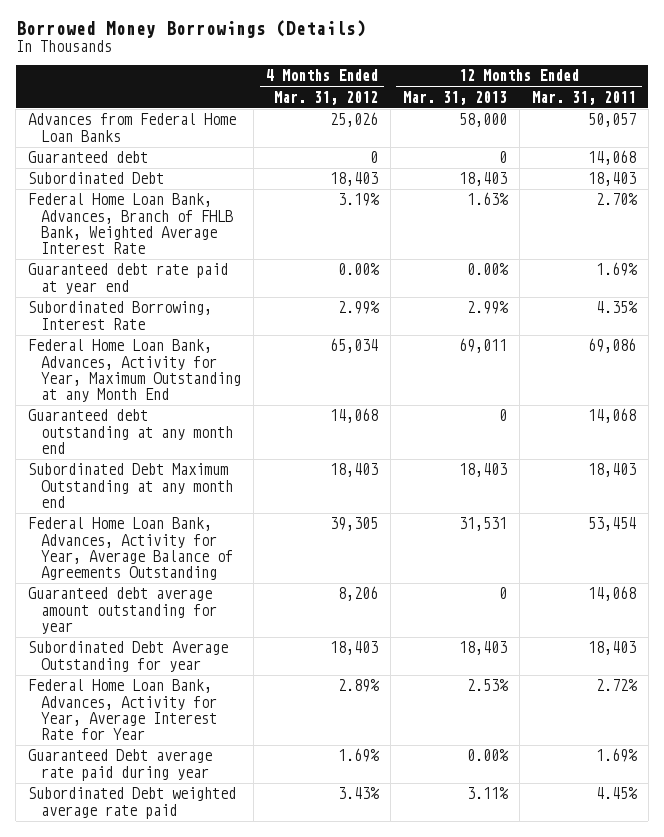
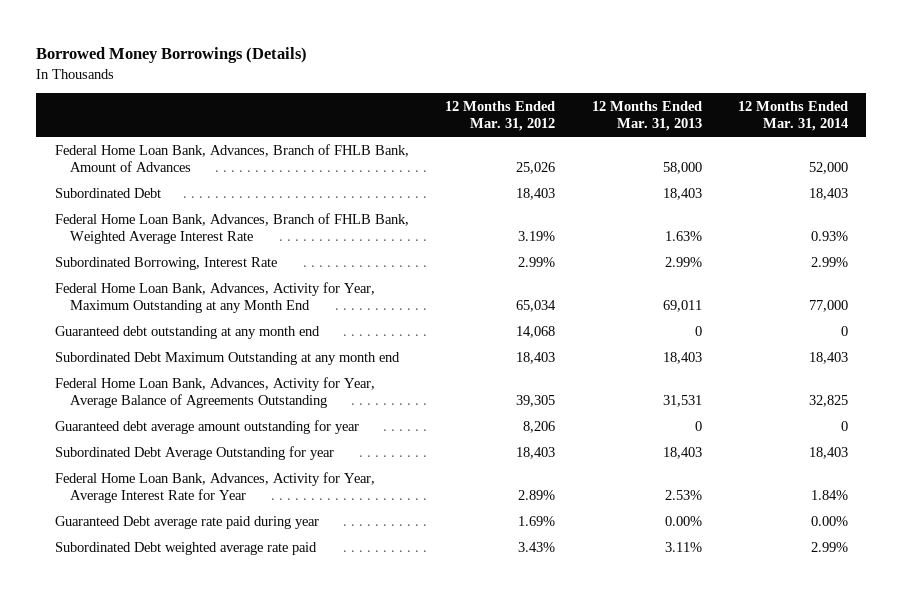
- | 4 Months Ended Mar. 31, 2012 | 12 Months Ended Mar. 31, 2013 | 12 Months Ended Mar. 31, 2011
+ | 12 Months Ended Mar. 31, 2012 | 12 Months Ended Mar. 31, 2013 | 12 Months Ended Mar. 31, 2014
- Advances from Federal Home Loan Banks | 25,026 | 58,000 | 50,057
- Guaranteed debt | 0 | 0 | 14,068
+ Federal Home Loan Bank, Advances, Branch of FHLB Bank, Amount of Advances | 25,026 | 58,000 | 52,000
- Guaranteed debt rate paid at year end | 0.00% | 0.00% | 1.69%

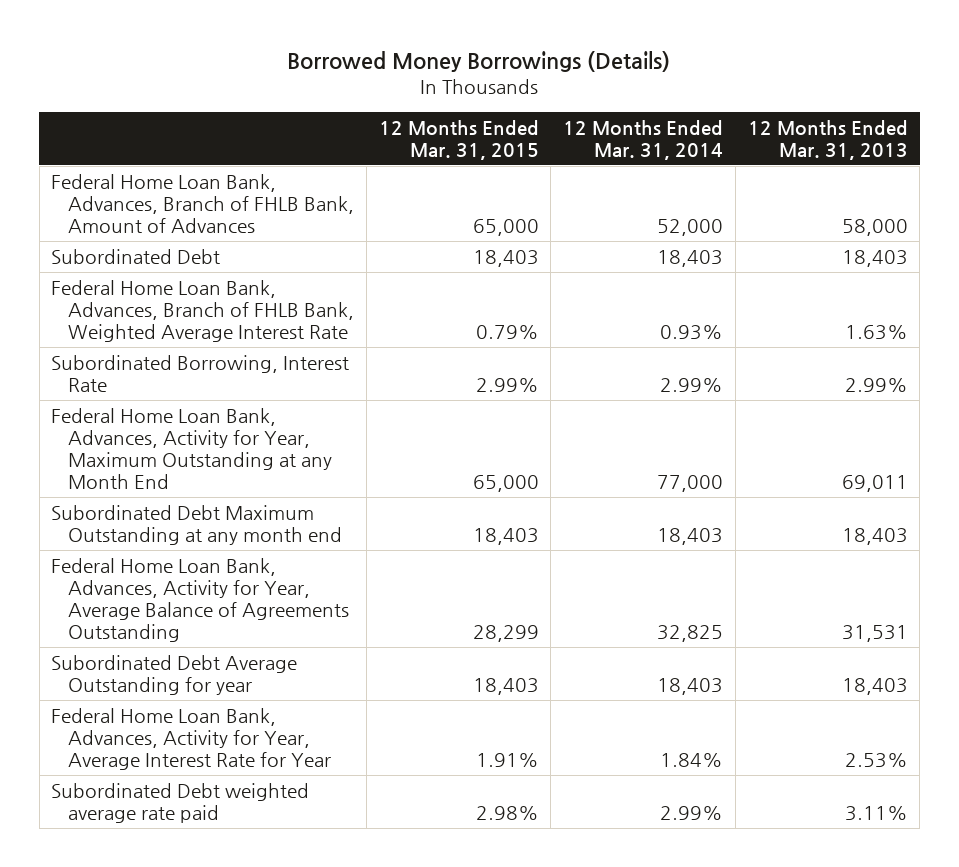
- | 12 Months Ended Mar. 31, 2012 | 12 Months Ended Mar. 31, 2013 | 12 Months Ended Mar. 31, 2014
+ | 12 Months Ended Mar. 31, 2015 | 12 Months Ended Mar. 31, 2014 | 12 Months Ended Mar. 31, 2013
- Guaranteed debt outstanding at any month end | 14,068 | 0 | 0
- Guaranteed debt average amount outstanding for year | 8,206 | 0 | 0
- Guaranteed Debt average rate paid during year | 1.69% | 0.00% | 0.00%

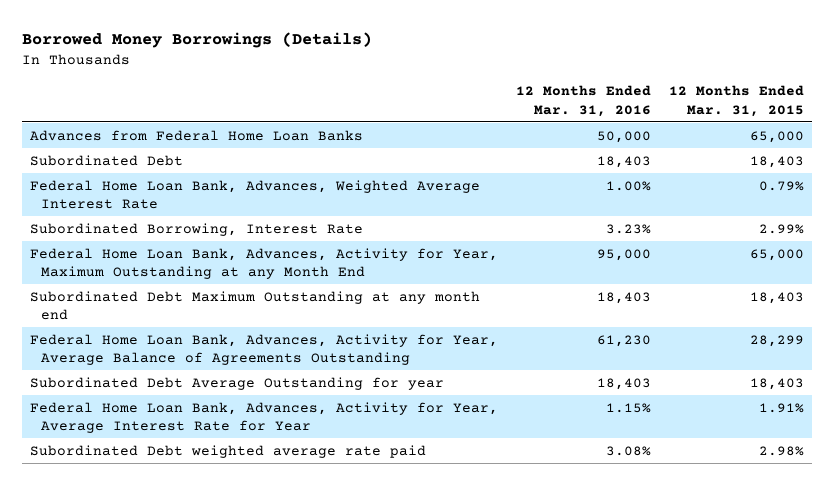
- | 12 Months Ended Mar. 31, 2015 | 12 Months Ended Mar. 31, 2014 | 12 Months Ended Mar. 31, 2013
+ | 12 Months Ended Mar. 31, 2016 | 12 Months Ended Mar. 31, 2015
- Federal Home Loan Bank, Advances, Branch of FHLB Bank, Amount of Advances | 65,000 | 52,000 | 58,000
+ Advances from Federal Home Loan Banks | 50,000 | 65,000
- Federal Home Loan Bank, Advances, Branch of FHLB Bank, Weighted Average Interest Rate | 0.79% | 0.93% | 1.63%
+ Federal Home Loan Bank, Advances, Weighted Average Interest Rate | 1.00% | 0.79%

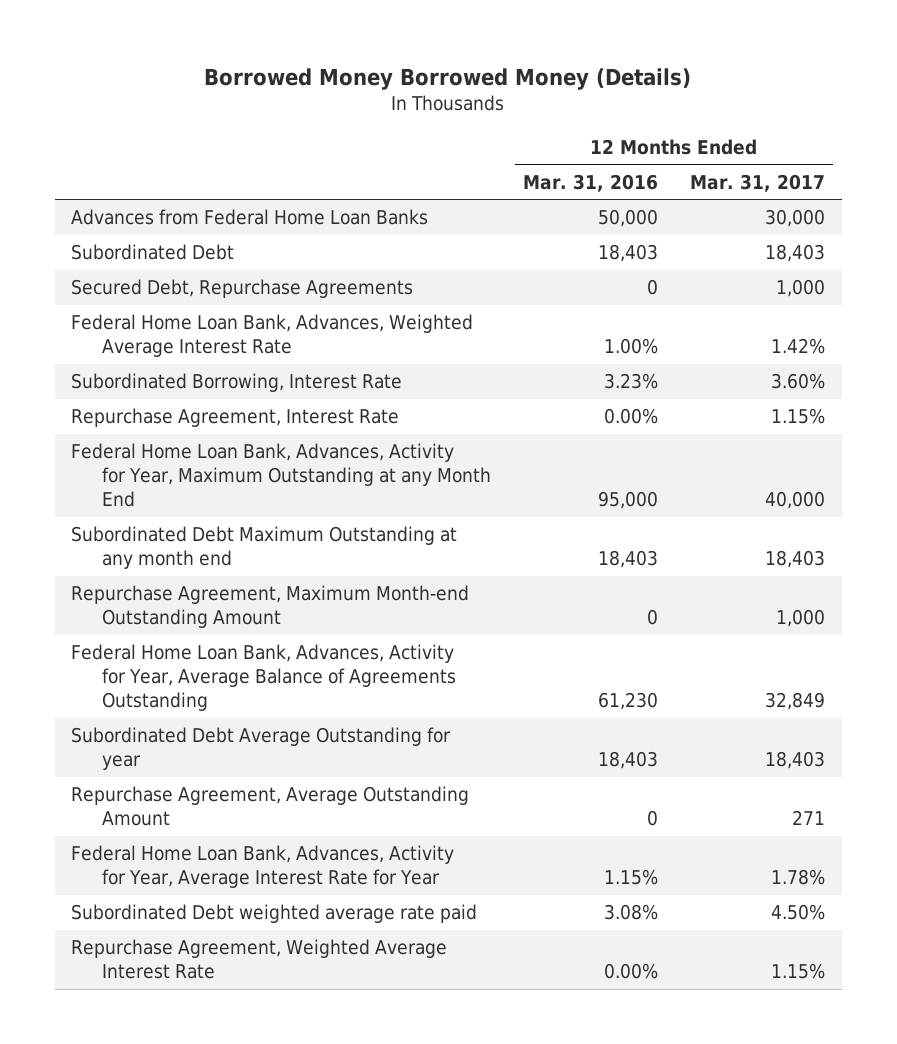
- Borrowed Money Borrowings (Details)
+ Borrowed Money Borrowed Money (Details)
- | 12 Months Ended Mar. 31, 2016 | 12 Months Ended Mar. 31, 2015
+ | 12 Months Ended Mar. 31, 2016 | 12 Months Ended Mar. 31, 2017
+ Secured Debt, Repurchase Agreements | 0 | 1,000
+ Repurchase Agreement, Interest Rate | 0.00% | 1.15%
+ Repurchase Agreement, Maximum Month-end Outstanding Amount | 0 | 1,000
+ Repurchase Agreement, Average Outstanding Amount | 0 | 271
+ Repurchase Agreement, Weighted Average Interest Rate | 0.00% | 1.15%

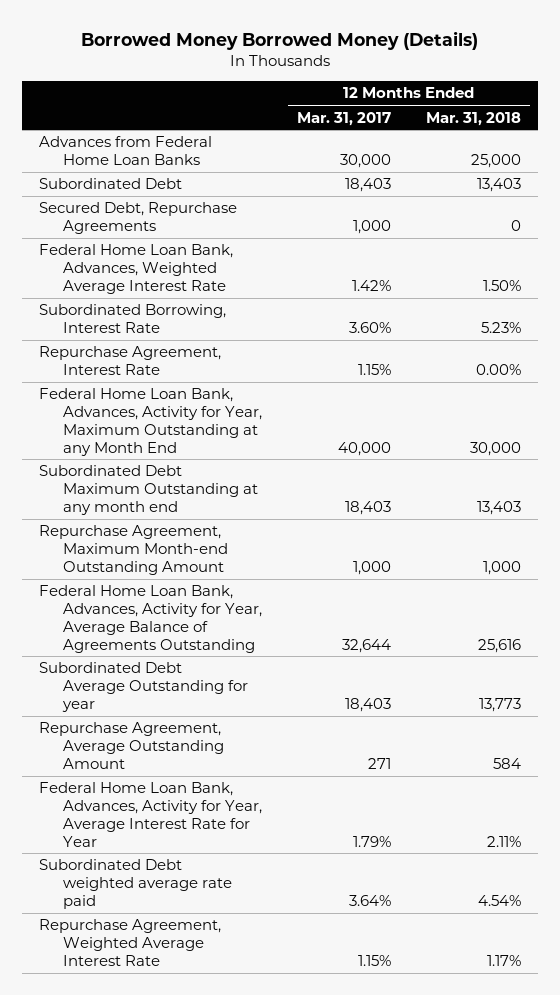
- | 12 Months Ended Mar. 31, 2016 | 12 Months Ended Mar. 31, 2017
+ | 12 Months Ended Mar. 31, 2017 | 12 Months Ended Mar. 31, 2018
- Federal Home Loan Bank, Advances, Activity for Year, Average Balance of Agreements Outstanding | 61,230 | 32,849
+ Federal Home Loan Bank, Advances, Activity for Year, Average Balance of Agreements Outstanding | 32,644 | 25,616
- Federal Home Loan Bank, Advances, Activity for Year, Average Interest Rate for Year | 1.15% | 1.78%
- Subordinated Debt weighted average rate paid | 3.08% | 4.50%
+ Federal Home Loan Bank, Advances, Activity for Year, Average Interest Rate for Year | 1.79% | 2.11%
+ Subordinated Debt weighted average rate paid | 3.64% | 4.54%

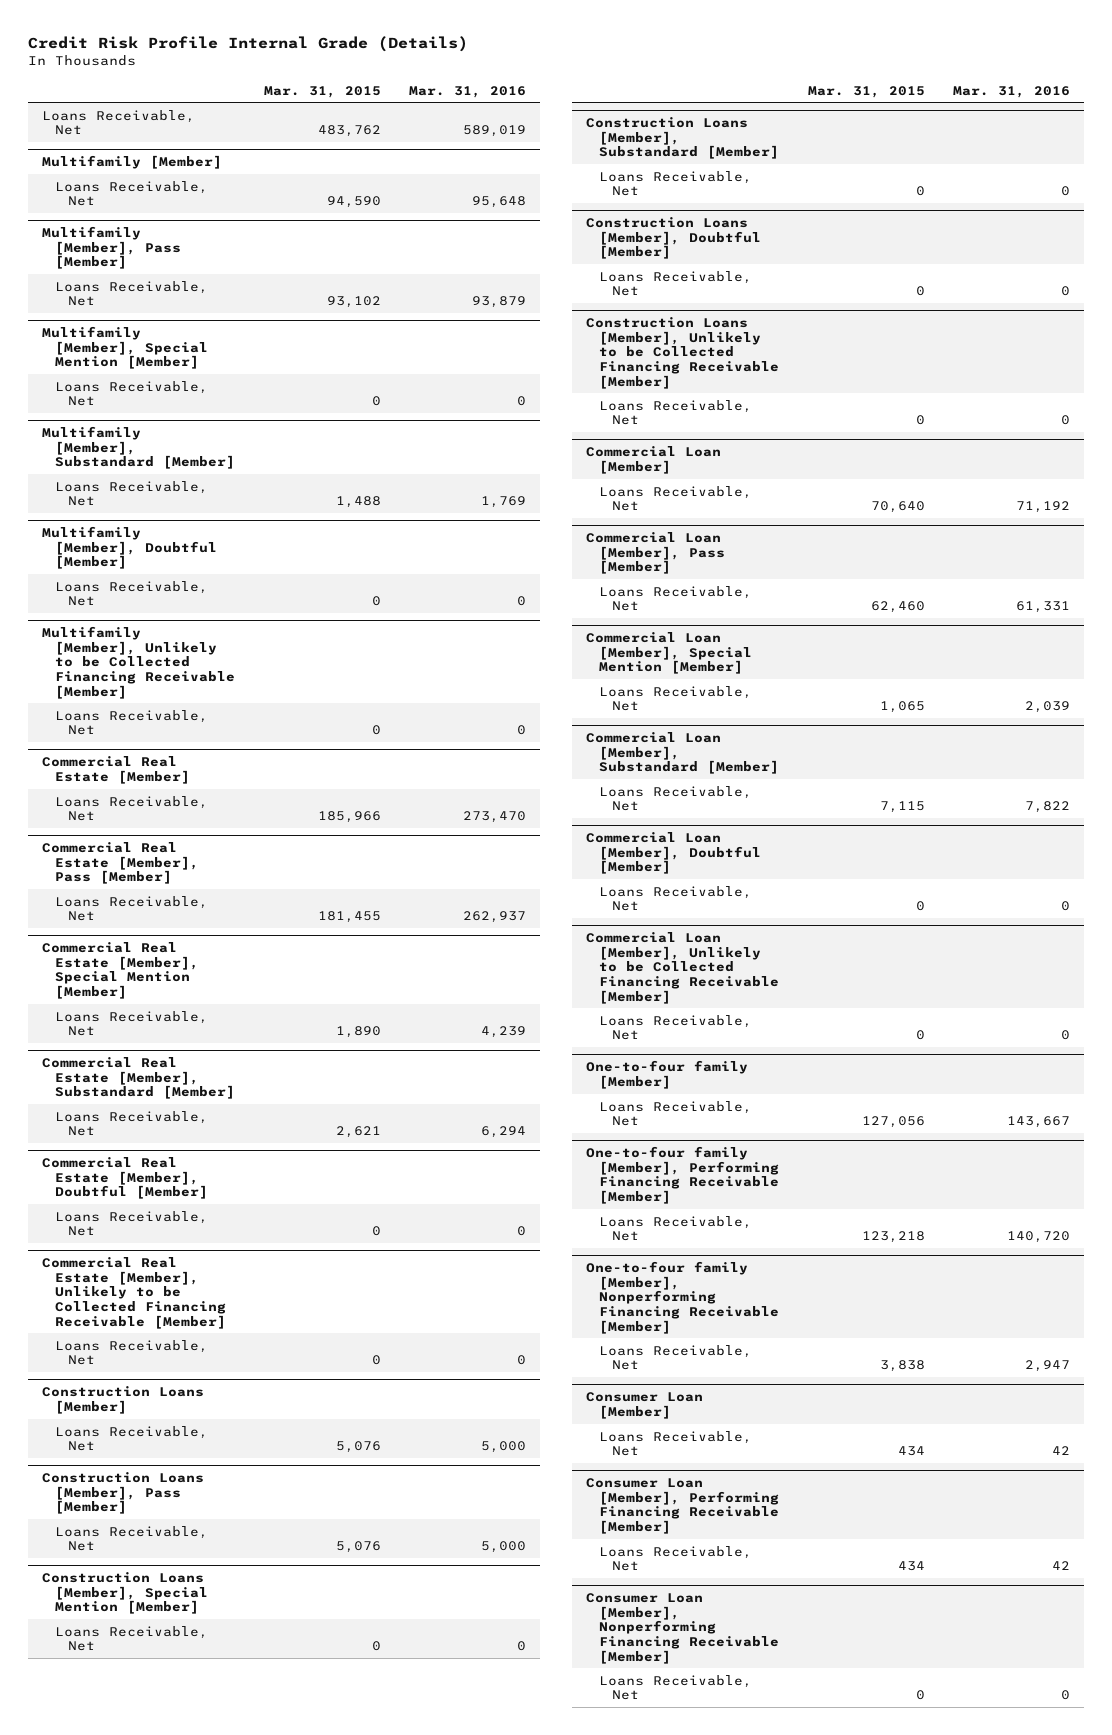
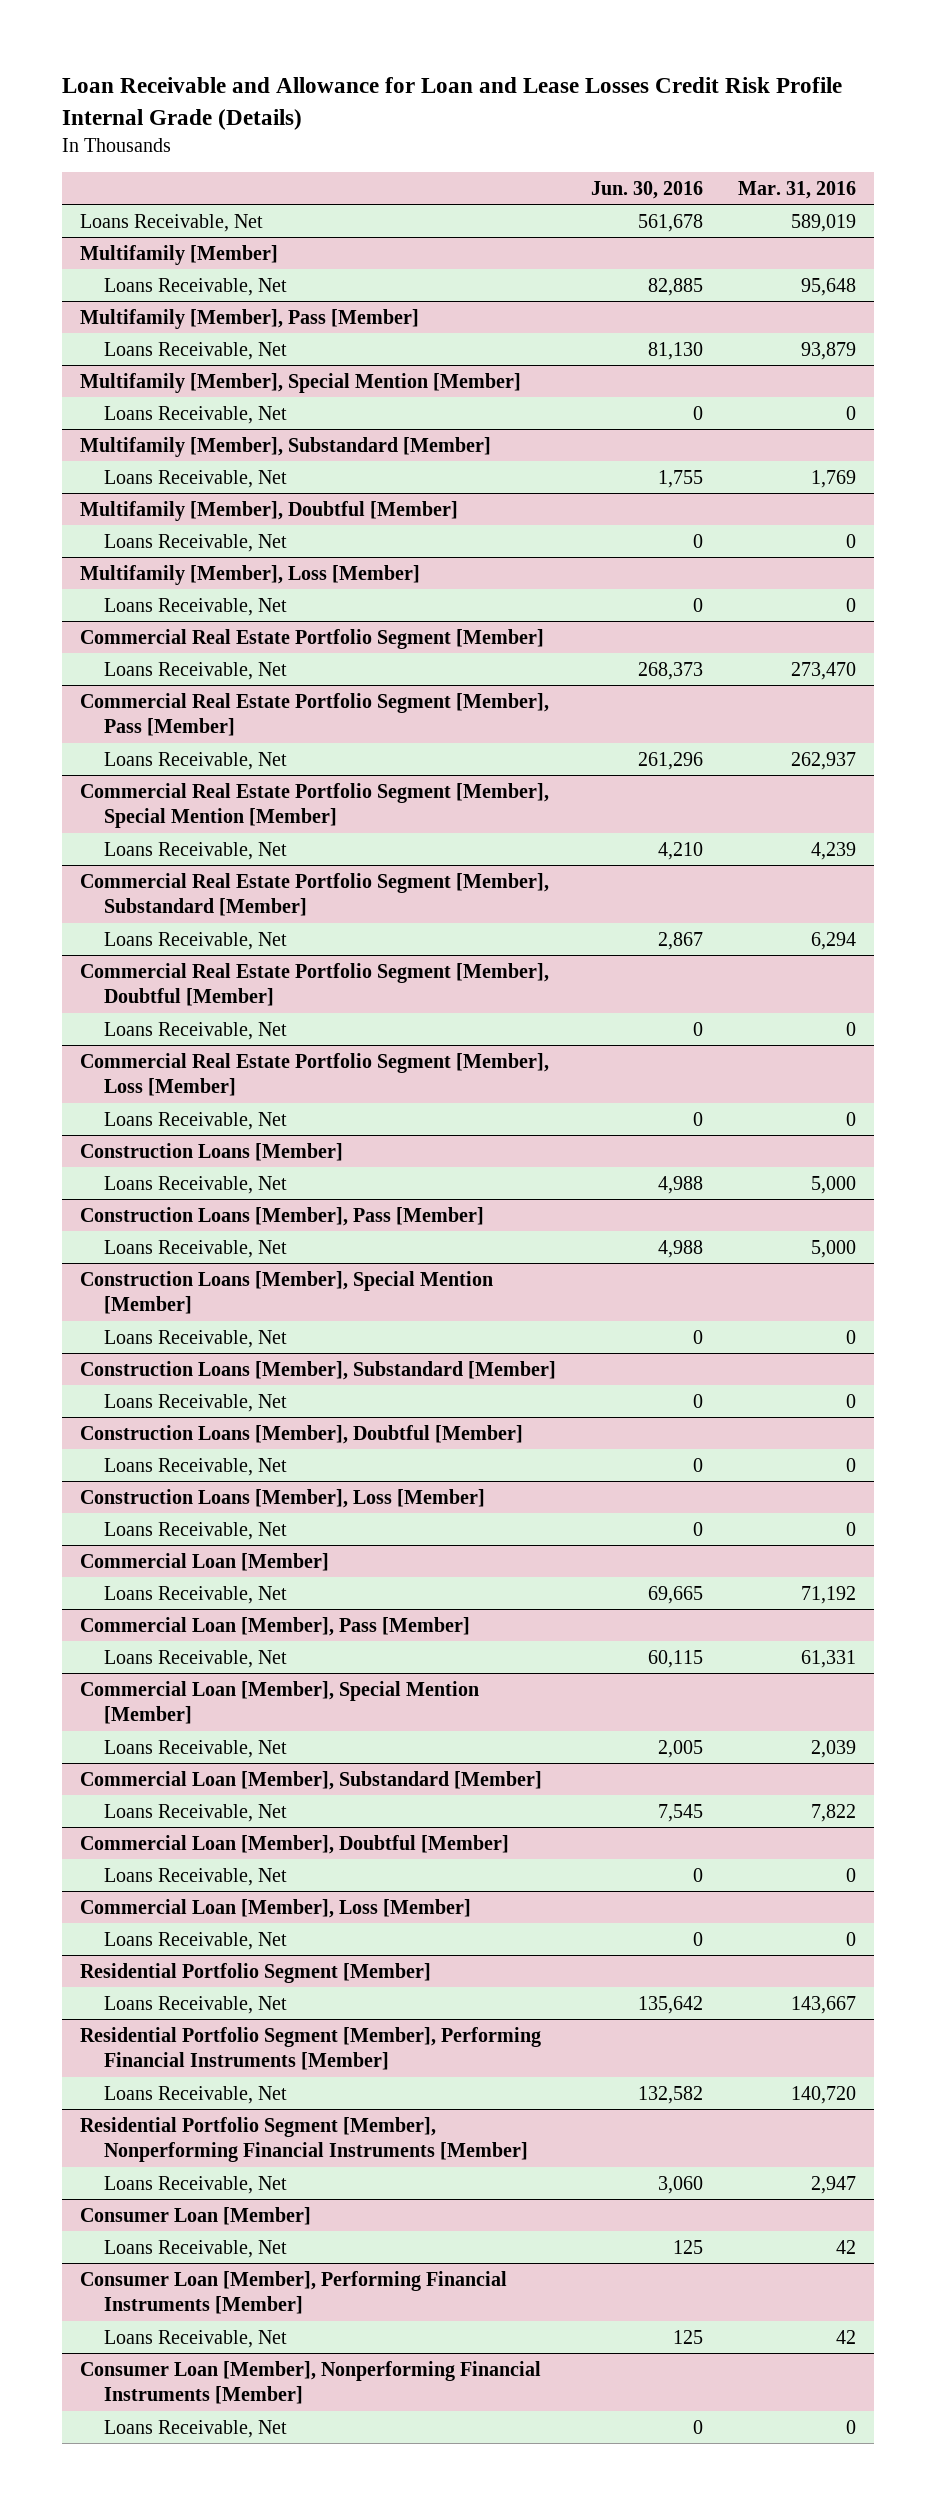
- Credit Risk Profile Internal Grade (Details)
+ Loan Receivable and Allowance for Loan and Lease Losses Credit Risk Profile Internal Grade (Details)
- | Mar. 31, 2015 | Mar. 31, 2016
+ | Jun. 30, 2016 | Mar. 31, 2016
- Multifamily [Member], Unlikely to be Collected Financing Receivable [Member]
+ Multifamily [Member], Loss [Member]
- Commercial Real Estate [Member]
+ Commercial Real Estate Portfolio Segment [Member]
- Commercial Real Estate [Member], Pass [Member]
+ Commercial Real Estate Portfolio Segment [Member], Pass [Member]
- Commercial Real Estate [Member], Special Mention [Member]
+ Commercial Real Estate Portfolio Segment [Member], Special Mention [Member]
- Commercial Real Estate [Member], Substandard [Member]
+ Commercial Real Estate Portfolio Segment [Member], Substandard [Member]
- Commercial Real Estate [Member], Doubtful [Member]
+ Commercial Real Estate Portfolio Segment [Member], Doubtful [Member]
- Commercial Real Estate [Member], Unlikely to be Collected Financing Receivable [Member]
+ Commercial Real Estate Portfolio Segment [Member], Loss [Member]
- Construction Loans [Member], Unlikely to be Collected Financing Receivable [Member]
+ Construction Loans [Member], Loss [Member]
- Commercial Loan [Member], Unlikely to be Collected Financing Receivable [Member]
+ Commercial Loan [Member], Loss [Member]
- One-to-four family [Member]
+ Residential Portfolio Segment [Member]
- One-to-four family [Member], Performing Financing Receivable [Member]
+ Residential Portfolio Segment [Member], Performing Financial Instruments [Member]
- One-to-four family [Member], Nonperforming Financing Receivable [Member]
+ Residential Portfolio Segment [Member], Nonperforming Financial Instruments [Member]
- Consumer Loan [Member], Performing Financing Receivable [Member]
+ Consumer Loan [Member], Performing Financial Instruments [Member]
- Consumer Loan [Member], Nonperforming Financing Receivable [Member]
+ Consumer Loan [Member], Nonperforming Financial Instruments [Member]

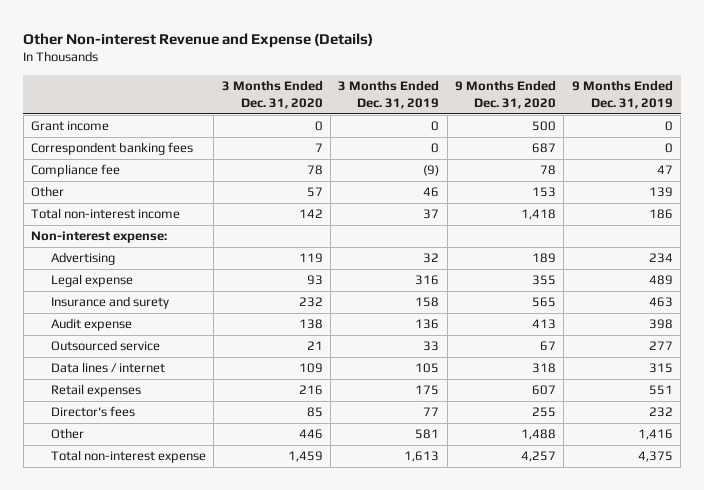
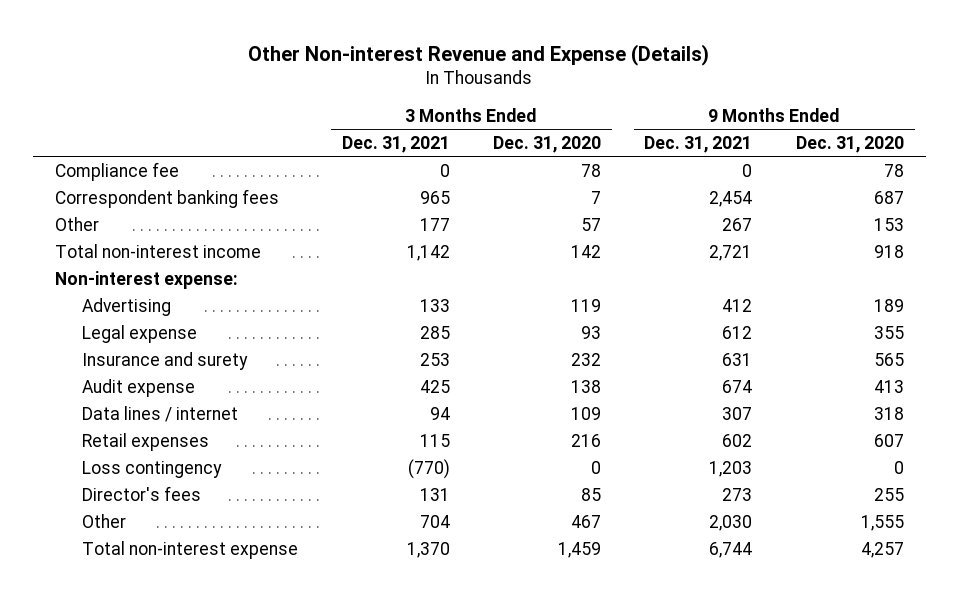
- | 3 Months Ended Dec. 31, 2020 | 3 Months Ended Dec. 31, 2019 | 9 Months Ended Dec. 31, 2020 | 9 Months Ended Dec. 31, 2019
+ | 3 Months Ended Dec. 31, 2021 | 3 Months Ended Dec. 31, 2020 | 9 Months Ended Dec. 31, 2021 | 9 Months Ended Dec. 31, 2020
- Grant income | 0 | 0 | 500 | 0
moved down: Correspondent banking fees | 965 | 7 | 2,454 | 687
- Total non-interest income | 142 | 37 | 1,418 | 186
+ Total non-interest income | 1,142 | 142 | 2,721 | 918
- Outsourced service | 21 | 33 | 67 | 277
+ Loss contingency | (770) | 0 | 1,203 | 0
- Other | 446 | 581 | 1,488 | 1,416
+ Other | 704 | 467 | 2,030 | 1,555

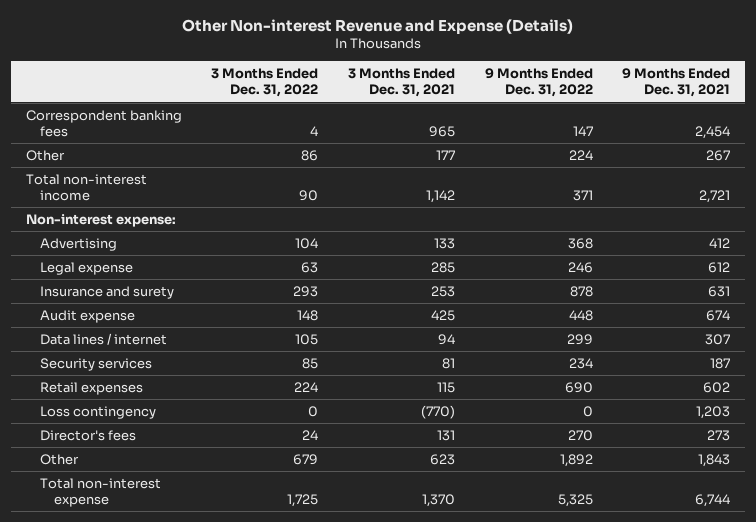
- | 3 Months Ended Dec. 31, 2021 | 3 Months Ended Dec. 31, 2020 | 9 Months Ended Dec. 31, 2021 | 9 Months Ended Dec. 31, 2020
+ | 3 Months Ended Dec. 31, 2022 | 3 Months Ended Dec. 31, 2021 | 9 Months Ended Dec. 31, 2022 | 9 Months Ended Dec. 31, 2021
- Compliance fee | 0 | 78 | 0 | 78
+ Security services | 85 | 81 | 234 | 187
- Other | 704 | 467 | 2,030 | 1,555
+ Other | 679 | 623 | 1,892 | 1,843

